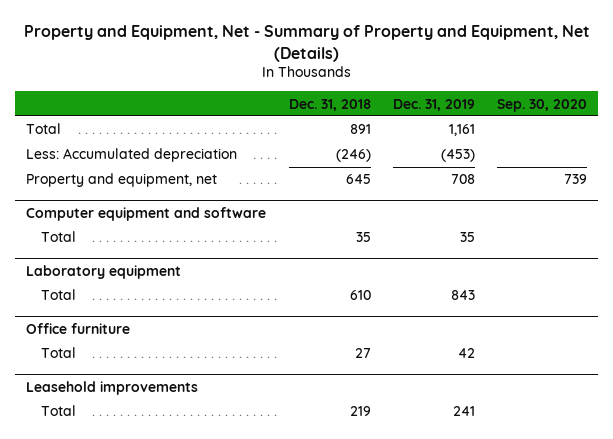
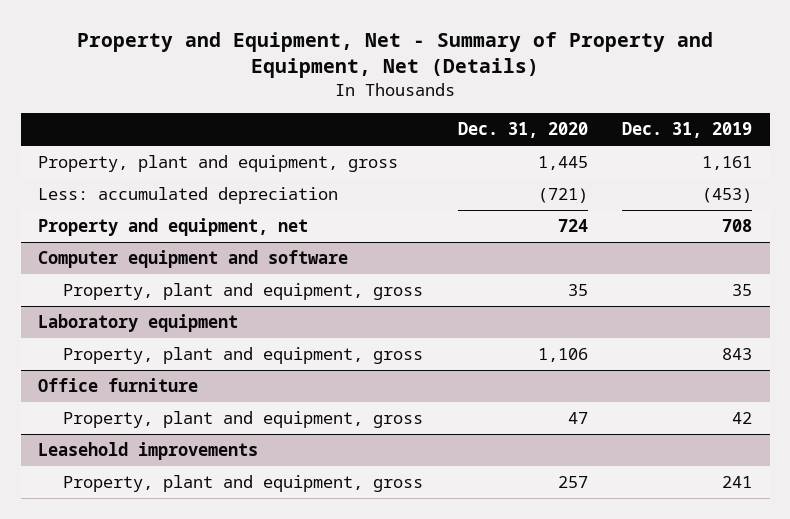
- | Dec. 31, 2018 | Dec. 31, 2019 | Sep. 30, 2020
+ | Dec. 31, 2020 | Dec. 31, 2019
- Total | 891 | 1,161 |
- Less: Accumulated depreciation | (246) | (453) |
+ Property, plant and equipment, gross | 1,445 | 1,161
+ Less: accumulated depreciation | (721) | (453)
@ Computer equipment and software
- Total | 35 | 35 |
+ Property, plant and equipment, gross | 35 | 35
@ Laboratory equipment
- Total | 610 | 843 |
+ Property, plant and equipment, gross | 1,106 | 843
@ Office furniture
- Total | 27 | 42 |
+ Property, plant and equipment, gross | 47 | 42
@ Leasehold improvements
- Total | 219 | 241 |
+ Property, plant and equipment, gross | 257 | 241

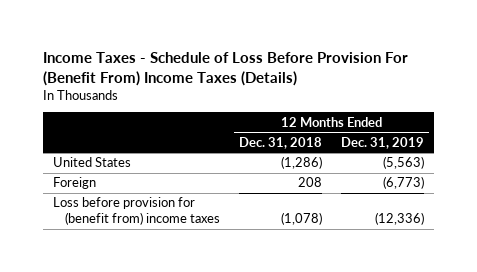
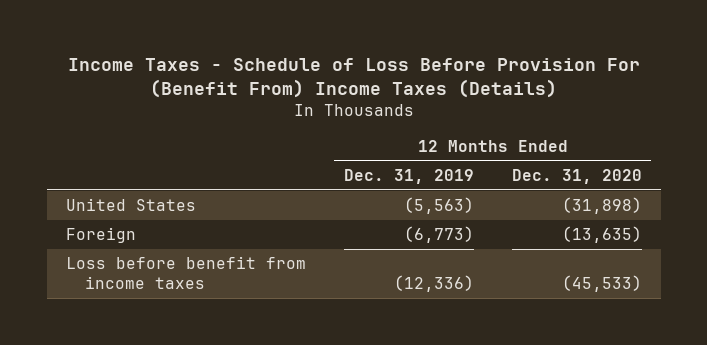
- | 12 Months Ended Dec. 31, 2018 | 12 Months Ended Dec. 31, 2019
+ | 12 Months Ended Dec. 31, 2019 | 12 Months Ended Dec. 31, 2020
- Loss before provision for (benefit from) income taxes | (1,078) | (12,336)
+ Loss before benefit from income taxes | (12,336) | (45,533)

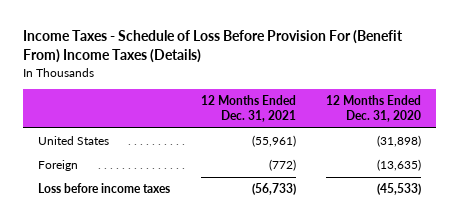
- | 12 Months Ended Dec. 31, 2019 | 12 Months Ended Dec. 31, 2020
+ | 12 Months Ended Dec. 31, 2021 | 12 Months Ended Dec. 31, 2020
- Loss before benefit from income taxes | (12,336) | (45,533)
+ Loss before income taxes | (56,733) | (45,533)

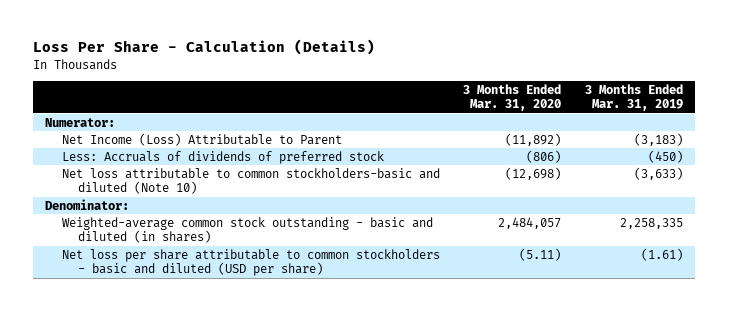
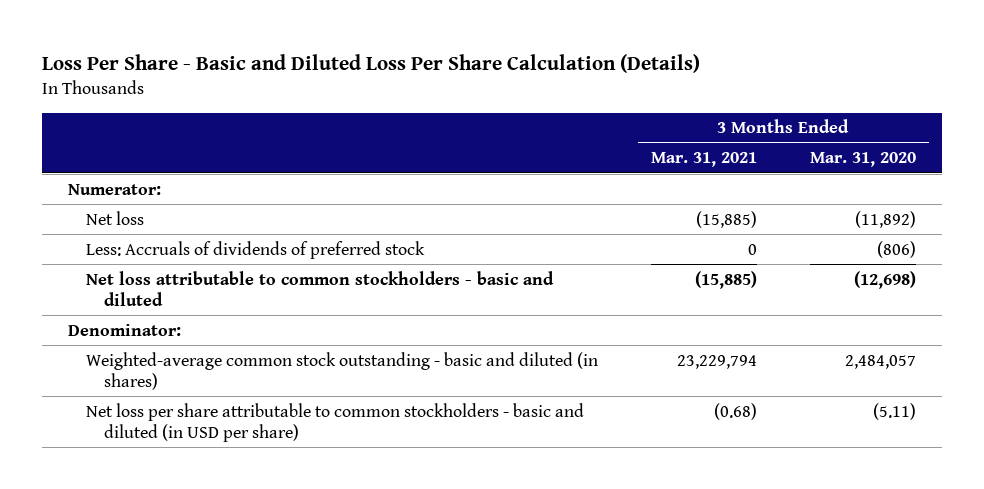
- Loss Per Share - Calculation (Details)
+ Loss Per Share - Basic and Diluted Loss Per Share Calculation (Details)
- | 3 Months Ended Mar. 31, 2020 | 3 Months Ended Mar. 31, 2019
+ | 3 Months Ended Mar. 31, 2021 | 3 Months Ended Mar. 31, 2020
- Net Income (Loss) Attributable to Parent | (11,892) | (3,183)
+ Net loss | (15,885) | (11,892)
- Net loss attributable to common stockholders-basic and diluted (Note 10) | (12,698) | (3,633)
+ Net loss attributable to common stockholders - basic and diluted | (15,885) | (12,698)
- Net loss per share attributable to common stockholders - basic and diluted (USD per share) | (5.11) | (1.61)
+ Net loss per share attributable to common stockholders - basic and diluted (in USD per share) | (0.68) | (5.11)

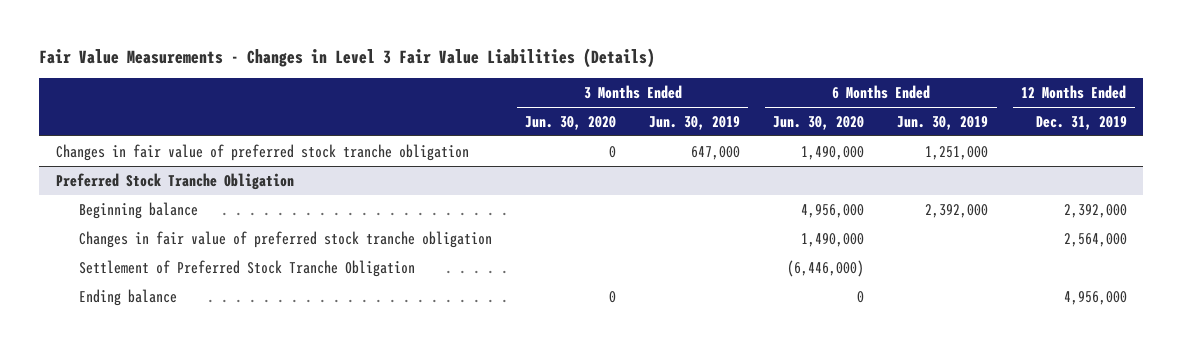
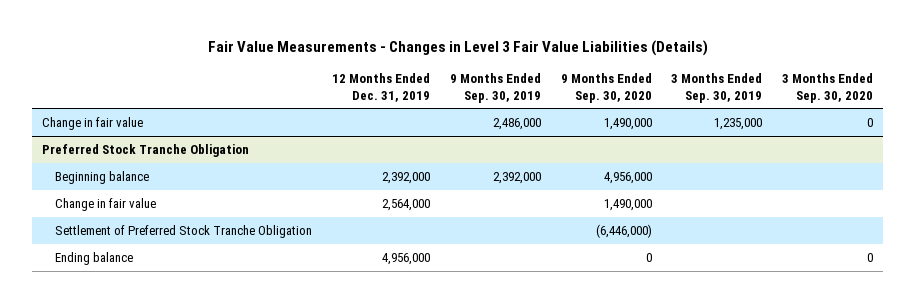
- | 3 Months Ended Jun. 30, 2020 | 3 Months Ended Jun. 30, 2019 | 6 Months Ended Jun. 30, 2020 | 6 Months Ended Jun. 30, 2019 | 12 Months Ended Dec. 31, 2019
+ | 12 Months Ended Dec. 31, 2019 | 9 Months Ended Sep. 30, 2019 | 9 Months Ended Sep. 30, 2020 | 3 Months Ended Sep. 30, 2019 | 3 Months Ended Sep. 30, 2020
- Changes in fair value of preferred stock tranche obligation | 0 | 647,000 | 1,490,000 | 1,251,000 |
+ Change in fair value | | 2,486,000 | 1,490,000 | 1,235,000 | 0
@ Preferred Stock Tranche Obligation
- Changes in fair value of preferred stock tranche obligation | | | 1,490,000 | | 2,564,000
+ Change in fair value | 2,564,000 | | 1,490,000 | |

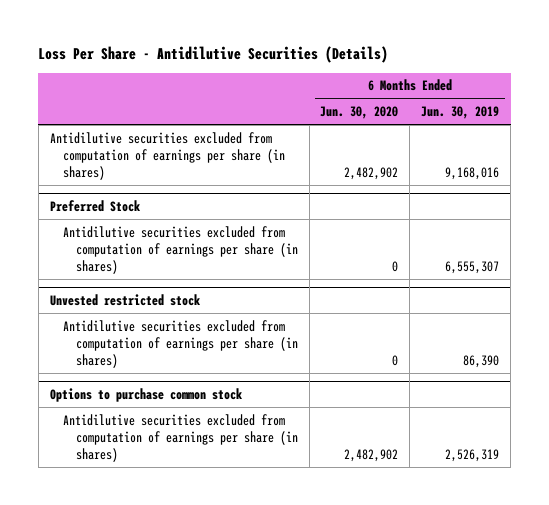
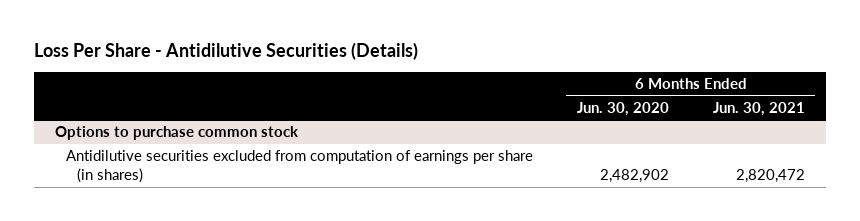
- | 6 Months Ended Jun. 30, 2020 | 6 Months Ended Jun. 30, 2019
+ | 6 Months Ended Jun. 30, 2020 | 6 Months Ended Jun. 30, 2021
- Antidilutive securities excluded from computation of earnings per share (in shares) | 2,482,902 | 9,168,016
- Preferred Stock
- Antidilutive securities excluded from computation of earnings per share (in shares) | 0 | 6,555,307
- Unvested restricted stock
- Antidilutive securities excluded from computation of earnings per share (in shares) | 0 | 86,390

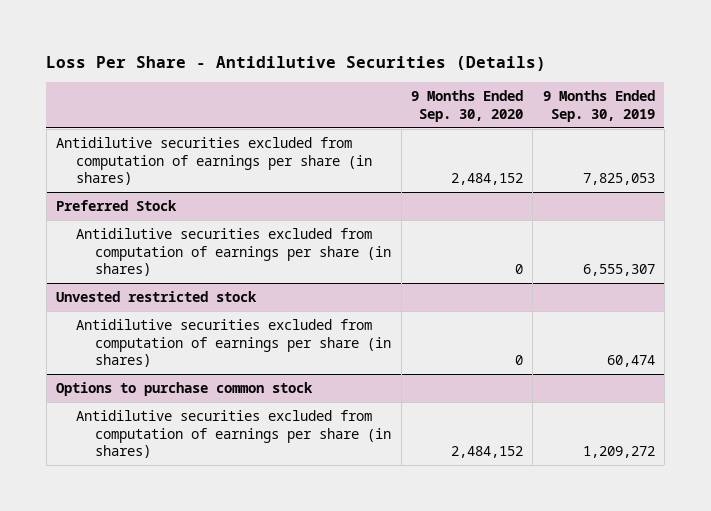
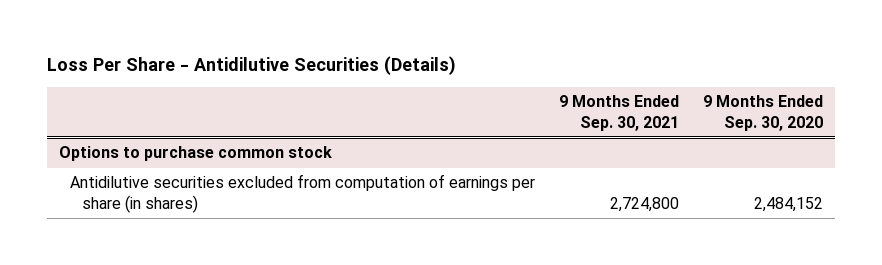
- | 9 Months Ended Sep. 30, 2020 | 9 Months Ended Sep. 30, 2019
+ | 9 Months Ended Sep. 30, 2021 | 9 Months Ended Sep. 30, 2020
- Antidilutive securities excluded from computation of earnings per share (in shares) | 2,484,152 | 7,825,053
- Preferred Stock
- Antidilutive securities excluded from computation of earnings per share (in shares) | 0 | 6,555,307
- Unvested restricted stock
- Antidilutive securities excluded from computation of earnings per share (in shares) | 0 | 60,474

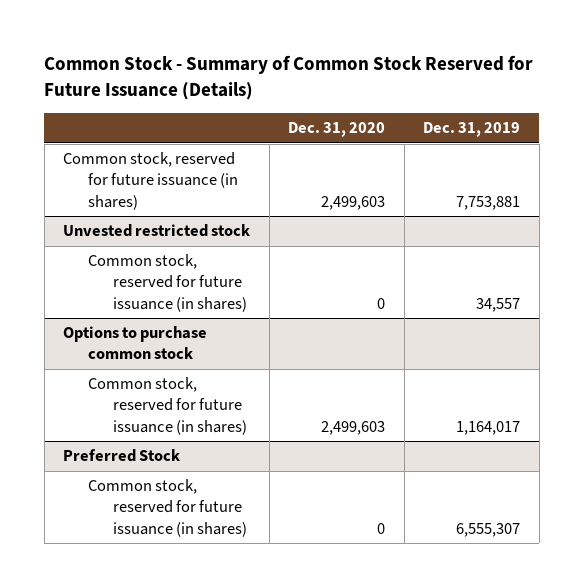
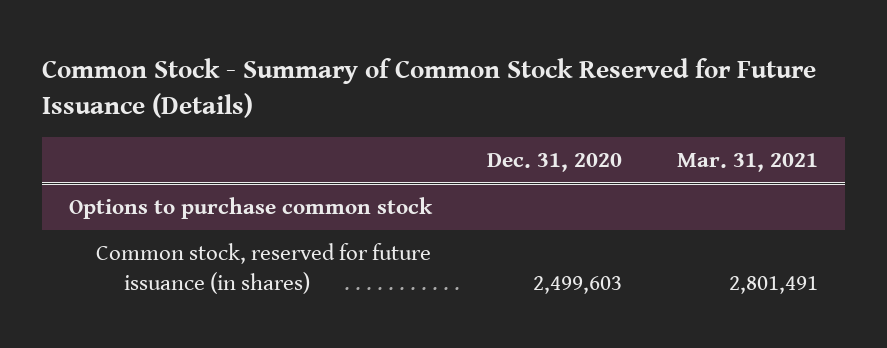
- | Dec. 31, 2020 | Dec. 31, 2019
+ | Dec. 31, 2020 | Mar. 31, 2021
- Common stock, reserved for future issuance (in shares) | 2,499,603 | 7,753,881
- Unvested restricted stock
- Common stock, reserved for future issuance (in shares) | 0 | 34,557
- Preferred Stock
- Common stock, reserved for future issuance (in shares) | 0 | 6,555,307

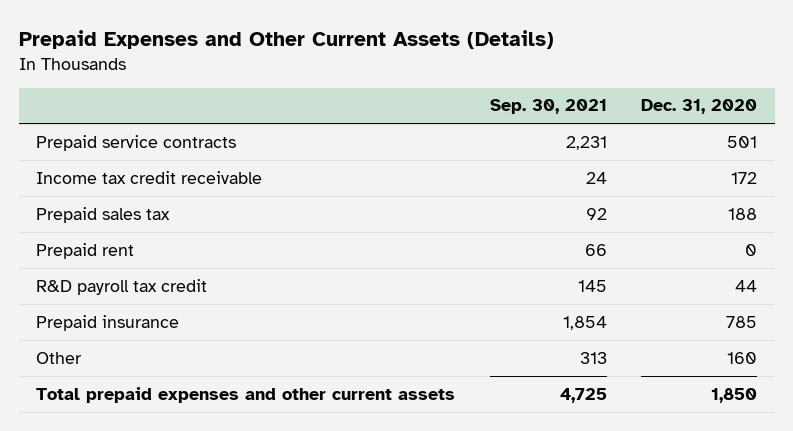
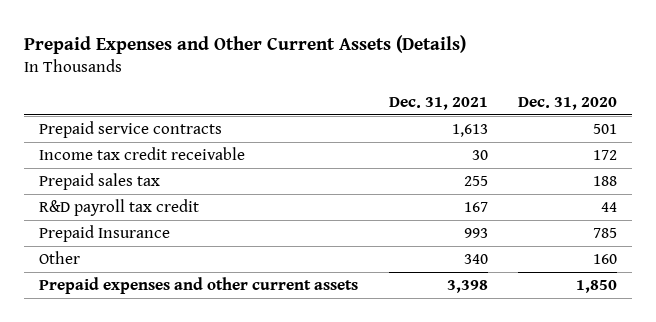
- | Sep. 30, 2021 | Dec. 31, 2020
+ | Dec. 31, 2021 | Dec. 31, 2020
- Prepaid rent | 66 | 0
- Prepaid insurance | 1,854 | 785
+ Prepaid Insurance | 993 | 785
- Total prepaid expenses and other current assets | 4,725 | 1,850
+ Prepaid expenses and other current assets | 3,398 | 1,850

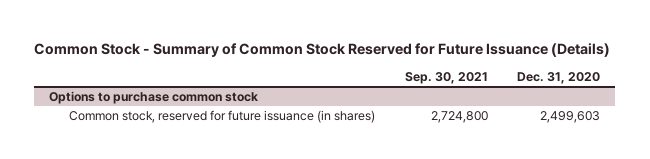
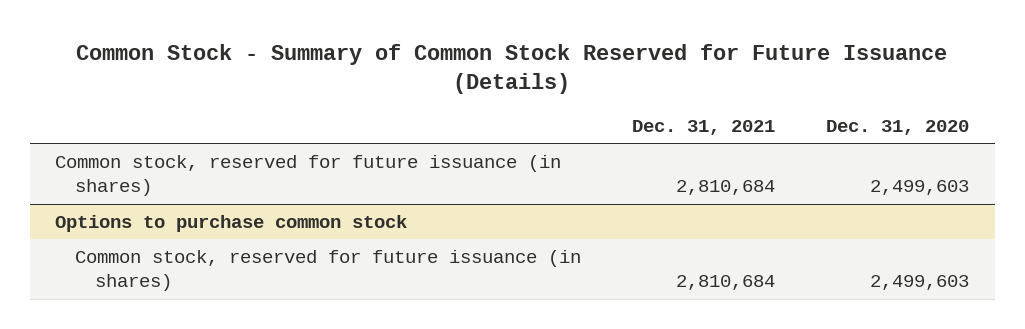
- | Sep. 30, 2021 | Dec. 31, 2020
+ | Dec. 31, 2021 | Dec. 31, 2020
+ Common stock, reserved for future issuance (in shares) | 2,810,684 | 2,499,603

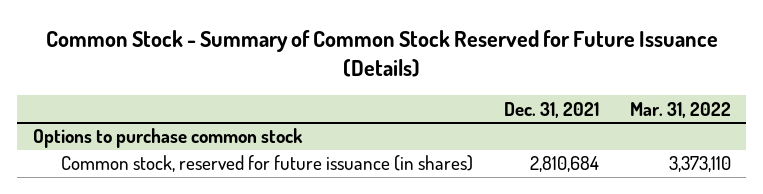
- | Dec. 31, 2021 | Dec. 31, 2020
+ | Dec. 31, 2021 | Mar. 31, 2022
- Common stock, reserved for future issuance (in shares) | 2,810,684 | 2,499,603

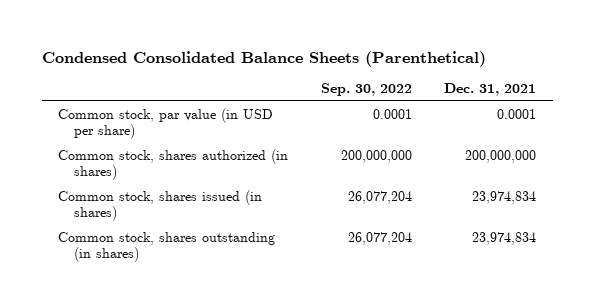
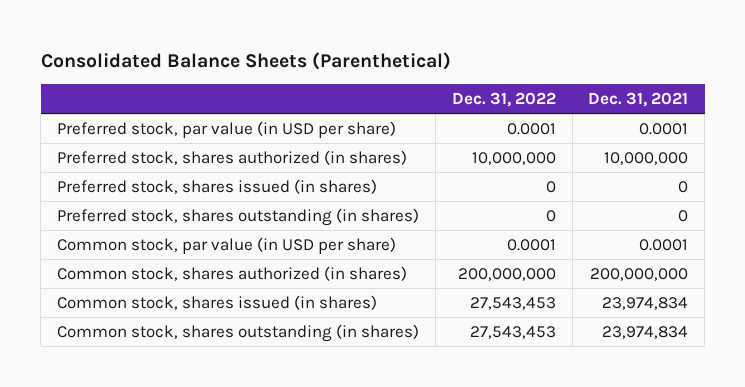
- Condensed Consolidated Balance Sheets (Parenthetical)
+ Consolidated Balance Sheets (Parenthetical)
- | Sep. 30, 2022 | Dec. 31, 2021
+ | Dec. 31, 2022 | Dec. 31, 2021
+ Preferred stock, par value (in USD per share) | 0.0001 | 0.0001
+ Preferred stock, shares authorized (in shares) | 10,000,000 | 10,000,000
+ Preferred stock, shares issued (in shares) | 0 | 0
+ Preferred stock, shares outstanding (in shares) | 0 | 0

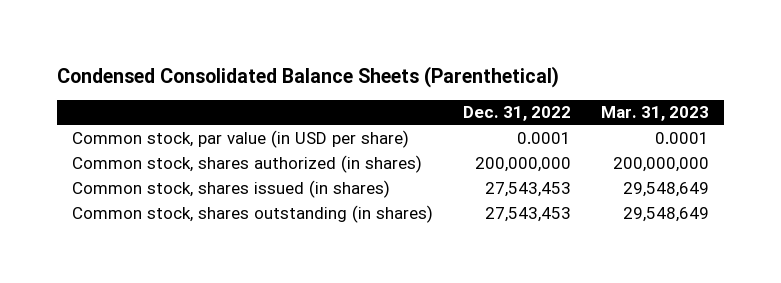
- Consolidated Balance Sheets (Parenthetical)
+ Condensed Consolidated Balance Sheets (Parenthetical)
- | Dec. 31, 2022 | Dec. 31, 2021
+ | Dec. 31, 2022 | Mar. 31, 2023
- Preferred stock, par value (in USD per share) | 0.0001 | 0.0001
- Preferred stock, shares authorized (in shares) | 10,000,000 | 10,000,000
- Preferred stock, shares issued (in shares) | 0 | 0
- Preferred stock, shares outstanding (in shares) | 0 | 0

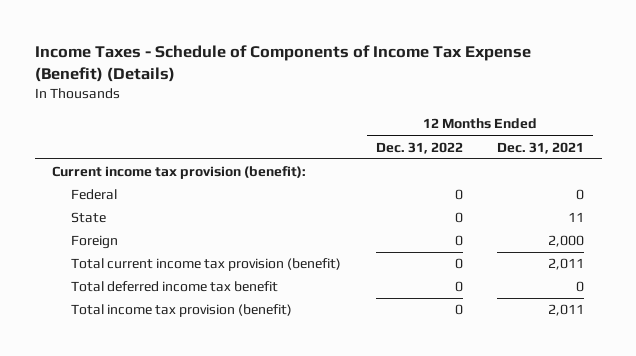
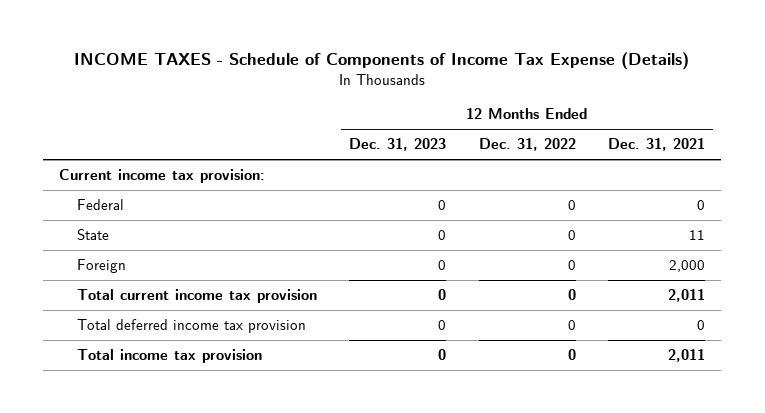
- Income Taxes - Schedule of Components of Income Tax Expense (Benefit) (Details)
+ INCOME TAXES - Schedule of Components of Income Tax Expense (Details)
- | 12 Months Ended Dec. 31, 2022 | 12 Months Ended Dec. 31, 2021
+ | 12 Months Ended Dec. 31, 2023 | 12 Months Ended Dec. 31, 2022 | 12 Months Ended Dec. 31, 2021
- Current income tax provision (benefit):
+ Current income tax provision:
- Total current income tax provision (benefit) | 0 | 2,011
- Total deferred income tax benefit | 0 | 0
- Total income tax provision (benefit) | 0 | 2,011
+ Total current income tax provision | 0 | 0 | 2,011
+ Total deferred income tax provision | 0 | 0 | 0
+ Total income tax provision | 0 | 0 | 2,011

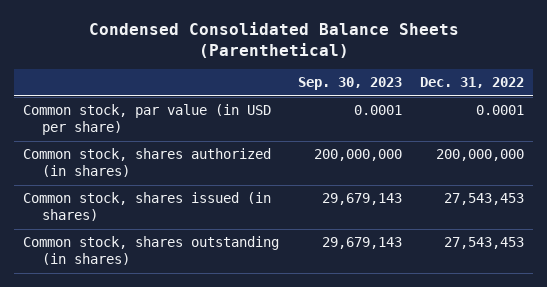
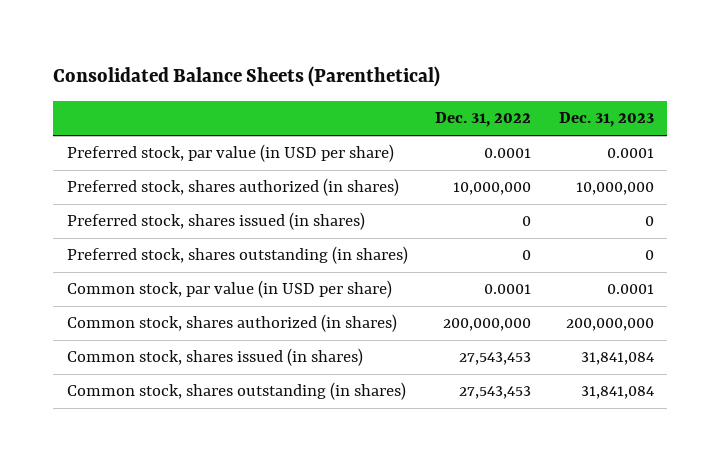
- Condensed Consolidated Balance Sheets (Parenthetical)
+ Consolidated Balance Sheets (Parenthetical)
- | Sep. 30, 2023 | Dec. 31, 2022
+ | Dec. 31, 2022 | Dec. 31, 2023
+ Preferred stock, par value (in USD per share) | 0.0001 | 0.0001
+ Preferred stock, shares authorized (in shares) | 10,000,000 | 10,000,000
+ Preferred stock, shares issued (in shares) | 0 | 0
+ Preferred stock, shares outstanding (in shares) | 0 | 0

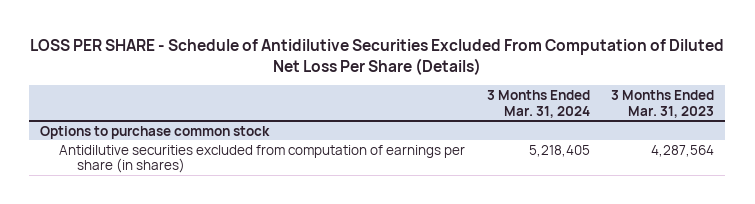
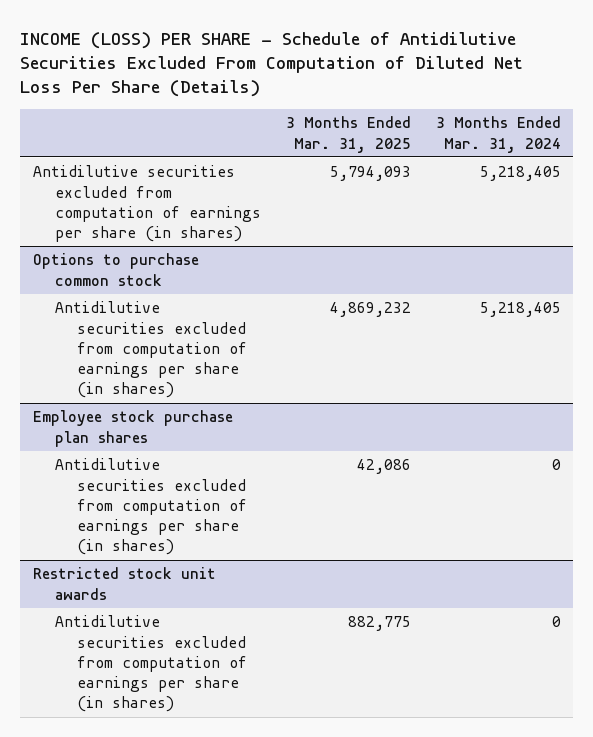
- LOSS PER SHARE - Schedule of Antidilutive Securities Excluded From Computation of Diluted Net Loss Per Share (Details)
+ INCOME (LOSS) PER SHARE - Schedule of Antidilutive Securities Excluded From Computation of Diluted Net Loss Per Share (Details)
- | 3 Months Ended Mar. 31, 2024 | 3 Months Ended Mar. 31, 2023
+ | 3 Months Ended Mar. 31, 2025 | 3 Months Ended Mar. 31, 2024
+ Antidilutive securities excluded from computation of earnings per share (in shares) | 5,794,093 | 5,218,405
+ Employee stock purchase plan shares
+ Antidilutive securities excluded from computation of earnings per share (in shares) | 42,086 | 0
+ Restricted stock unit awards
+ Antidilutive securities excluded from computation of earnings per share (in shares) | 882,775 | 0

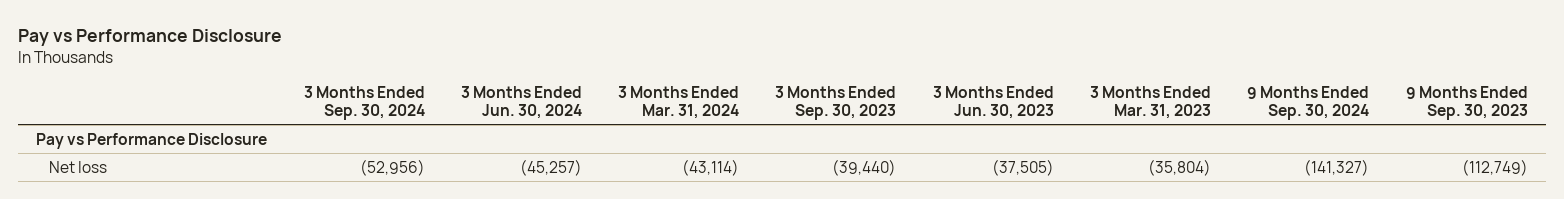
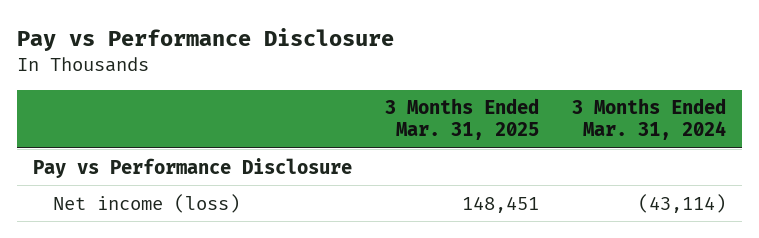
- | 3 Months Ended Sep. 30, 2024 | 3 Months Ended Jun. 30, 2024 | 3 Months Ended Mar. 31, 2024 | 3 Months Ended Sep. 30, 2023 | 3 Months Ended Jun. 30, 2023 | 3 Months Ended Mar. 31, 2023 | 9 Months Ended Sep. 30, 2024 | 9 Months Ended Sep. 30, 2023
+ | 3 Months Ended Mar. 31, 2025 | 3 Months Ended Mar. 31, 2024
- Net loss | (52,956) | (45,257) | (43,114) | (39,440) | (37,505) | (35,804) | (141,327) | (112,749)
+ Net income (loss) | 148,451 | (43,114)

